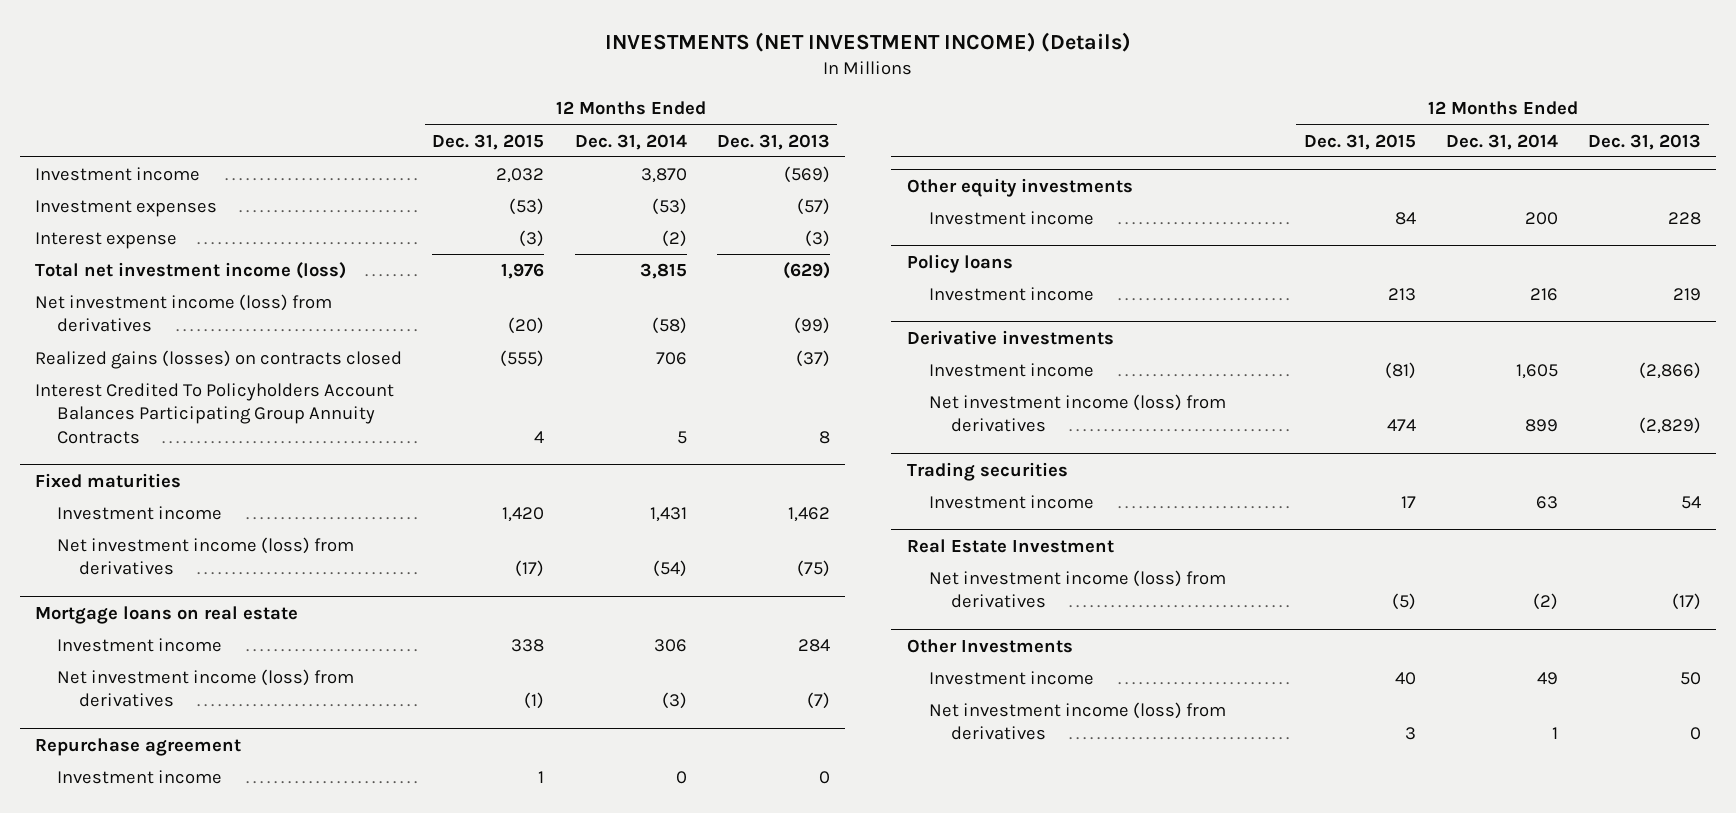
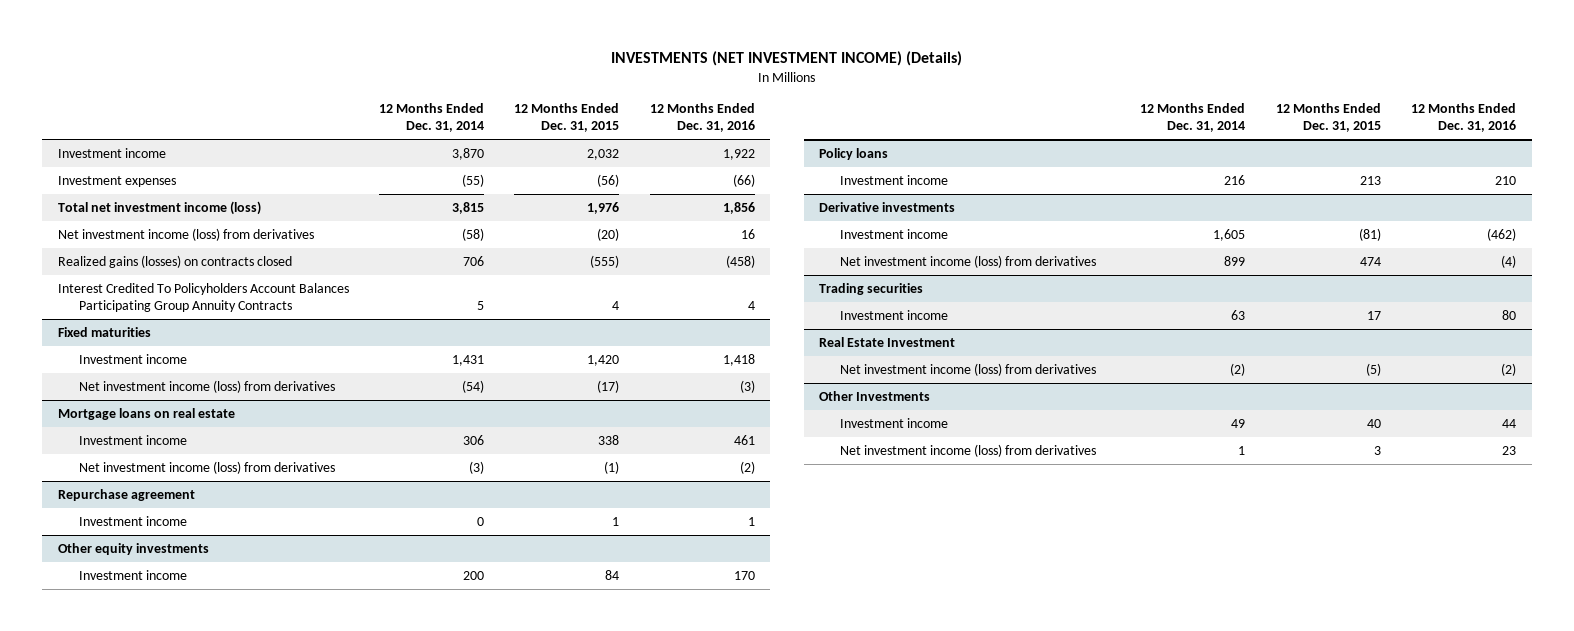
- | 12 Months Ended Dec. 31, 2015 | 12 Months Ended Dec. 31, 2014 | 12 Months Ended Dec. 31, 2013
+ | 12 Months Ended Dec. 31, 2014 | 12 Months Ended Dec. 31, 2015 | 12 Months Ended Dec. 31, 2016
- Investment expenses | (53) | (53) | (57)
- Interest expense | (3) | (2) | (3)
+ Investment expenses | (55) | (56) | (66)

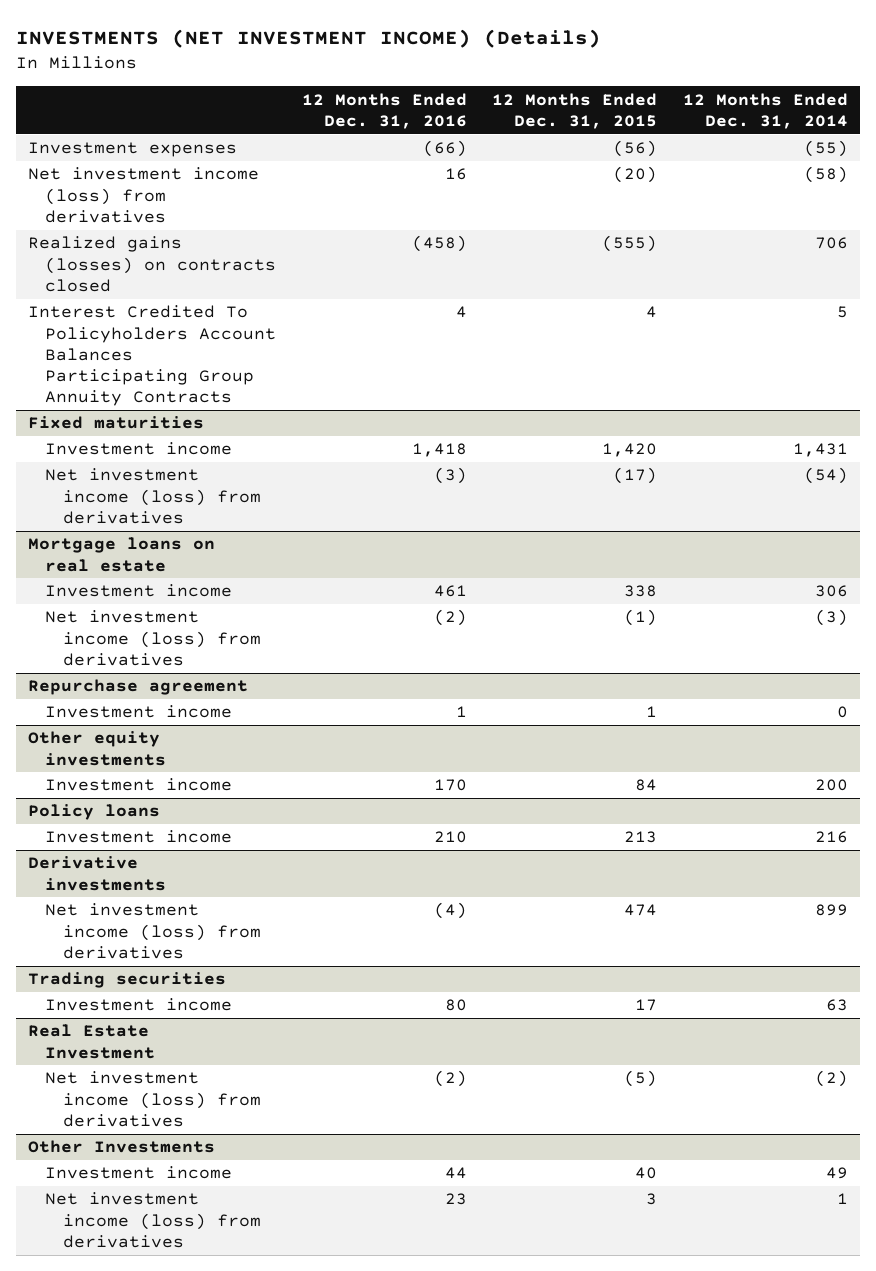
- | 12 Months Ended Dec. 31, 2014 | 12 Months Ended Dec. 31, 2015 | 12 Months Ended Dec. 31, 2016
+ | 12 Months Ended Dec. 31, 2016 | 12 Months Ended Dec. 31, 2015 | 12 Months Ended Dec. 31, 2014
- Investment income | 3,870 | 2,032 | 1,922
- Total net investment income (loss) | 3,815 | 1,976 | 1,856
@ Derivative investments
- Investment income | 1,605 | (81) | (462)

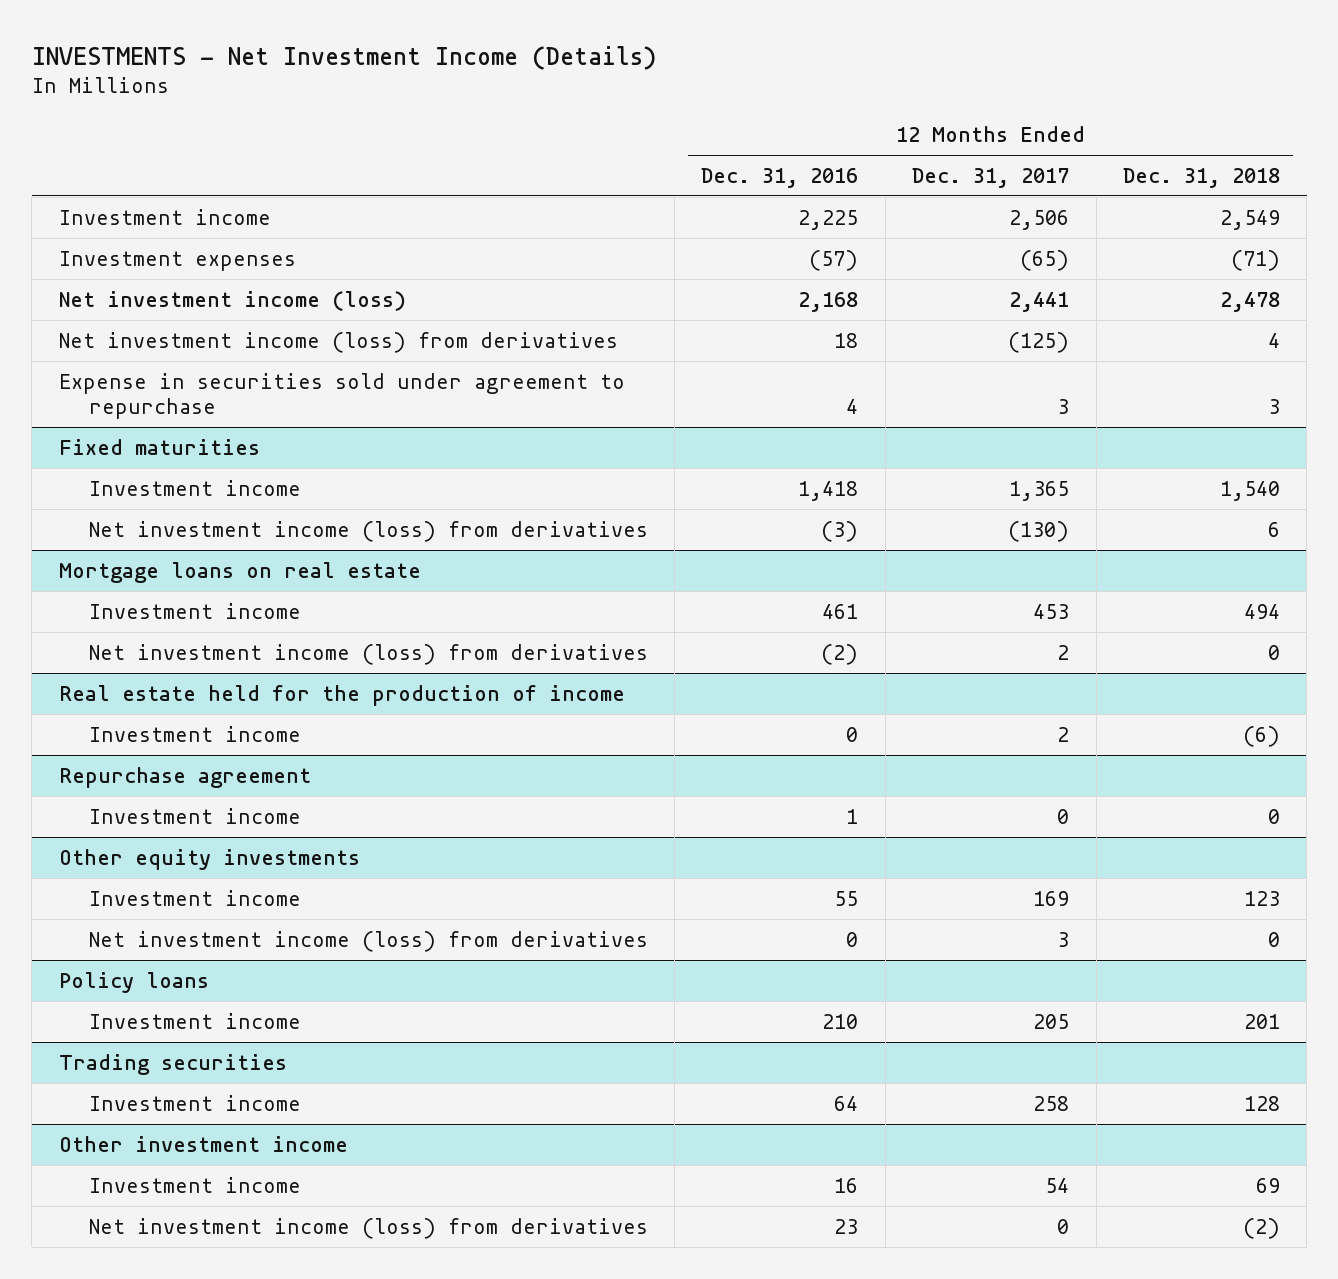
- INVESTMENTS (NET INVESTMENT INCOME) (Details)
+ INVESTMENTS - Net Investment Income (Details)
- | 12 Months Ended Dec. 31, 2016 | 12 Months Ended Dec. 31, 2015 | 12 Months Ended Dec. 31, 2014
+ | 12 Months Ended Dec. 31, 2016 | 12 Months Ended Dec. 31, 2017 | 12 Months Ended Dec. 31, 2018
- Investment expenses | (66) | (56) | (55)
- Net investment income (loss) from derivatives | 16 | (20) | (58)
- Realized gains (losses) on contracts closed | (458) | (555) | 706
- Interest Credited To Policyholders Account Balances Participating Group Annuity Contracts | 4 | 4 | 5
+ Investment income | 2,225 | 2,506 | 2,549
+ Investment expenses | (57) | (65) | (71)
+ Net investment income (loss) | 2,168 | 2,441 | 2,478
+ Net investment income (loss) from derivatives | 18 | (125) | 4
+ Expense in securities sold under agreement to repurchase | 4 | 3 | 3
+ Real estate held for the production of income
+ Investment income | 0 | 2 | (6)
@ Other equity investments
- Investment income | 170 | 84 | 200
+ Investment income | 55 | 169 | 123
+ Net investment income (loss) from derivatives | 0 | 3 | 0
- Derivative investments
- Net investment income (loss) from derivatives | (4) | 474 | 899
@ Trading securities
- Investment income | 80 | 17 | 63
- Real Estate Investment
- Net investment income (loss) from derivatives | (2) | (5) | (2)
- Other Investments
- Investment income | 44 | 40 | 49
@ Trading securities
+ Investment income | 64 | 258 | 128
+ Other investment income
+ Investment income | 16 | 54 | 69

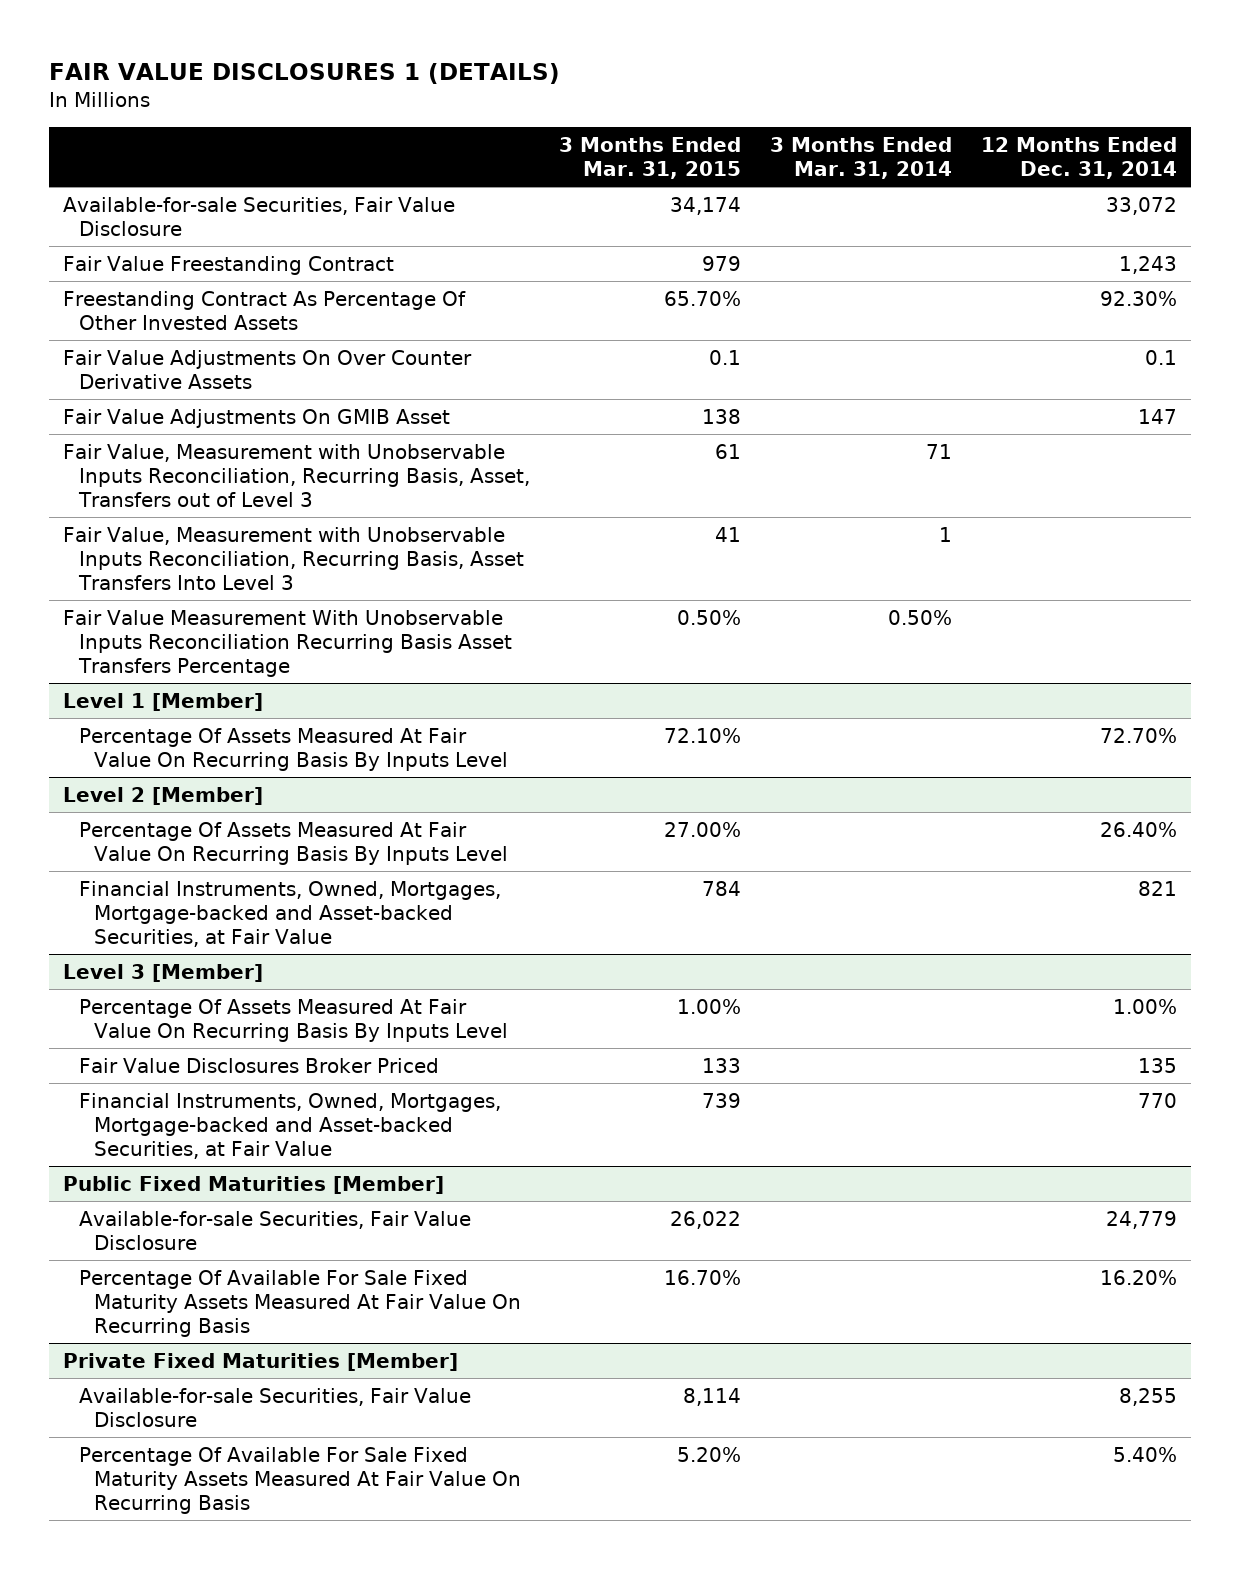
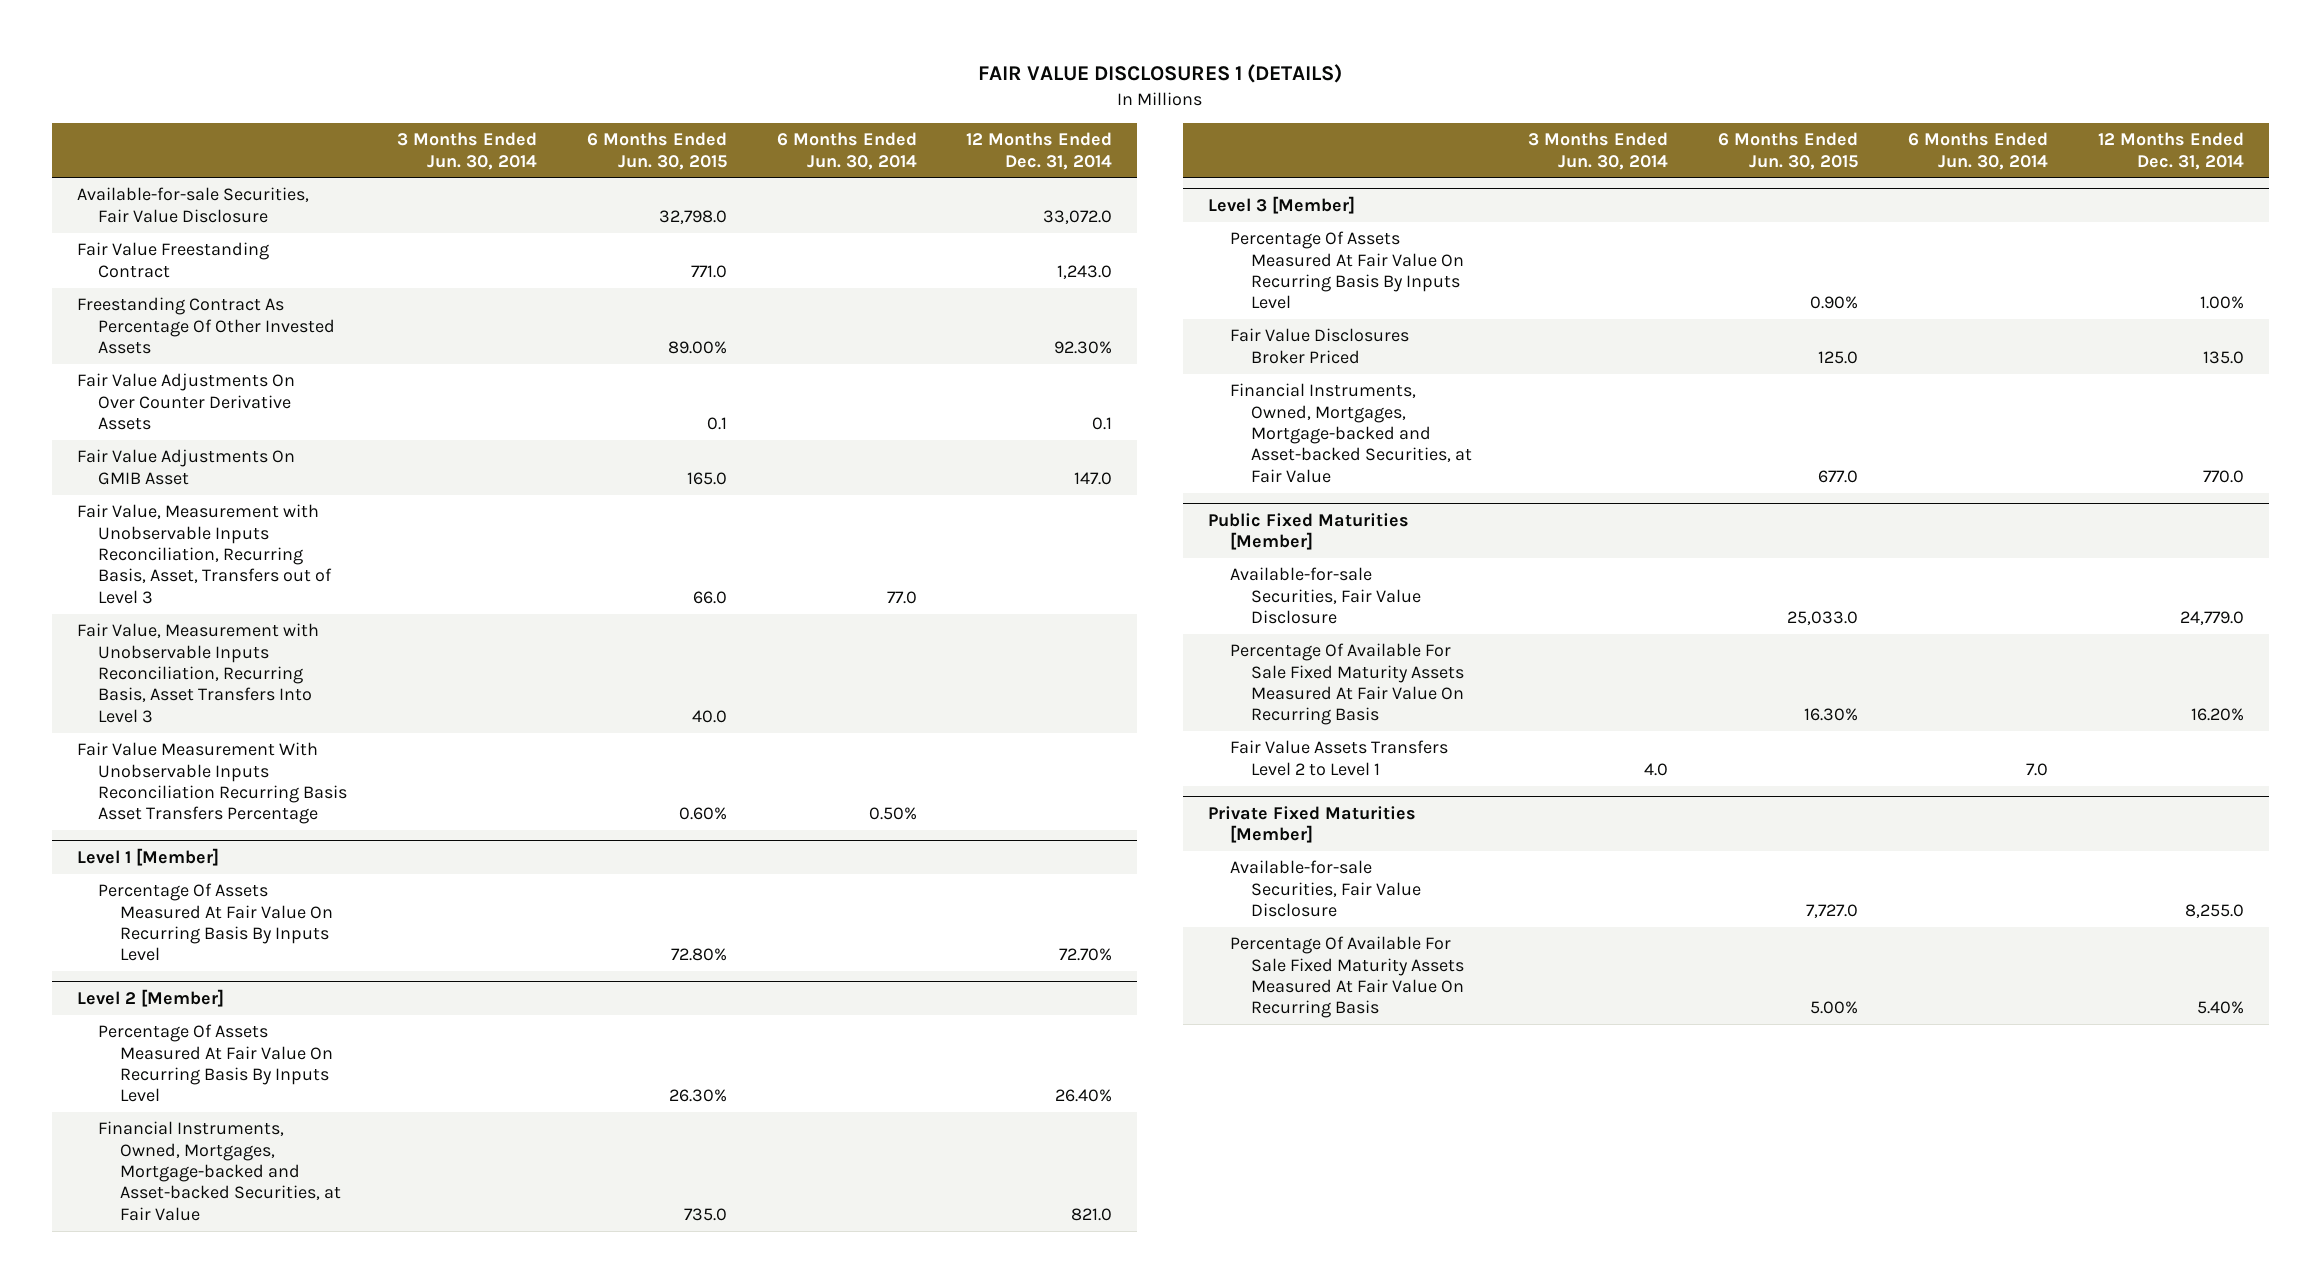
- | 3 Months Ended Mar. 31, 2015 | 3 Months Ended Mar. 31, 2014 | 12 Months Ended Dec. 31, 2014
+ | 3 Months Ended Jun. 30, 2014 | 6 Months Ended Jun. 30, 2015 | 6 Months Ended Jun. 30, 2014 | 12 Months Ended Dec. 31, 2014
- Available-for-sale Securities, Fair Value Disclosure | 34,174 | | 33,072
- Fair Value Freestanding Contract | 979 | | 1,243
+ Available-for-sale Securities, Fair Value Disclosure | | 32,798.0 | | 33,072.0
+ Fair Value Freestanding Contract | | 771.0 | | 1,243.0
- Fair Value Adjustments On GMIB Asset | 138 | | 147
+ Fair Value Adjustments On GMIB Asset | | 165.0 | | 147.0
@ Level 2 [Member]
- Financial Instruments, Owned, Mortgages, Mortgage-backed and Asset-backed Securities, at Fair Value | 784 | | 821
+ Financial Instruments, Owned, Mortgages, Mortgage-backed and Asset-backed Securities, at Fair Value | | 735.0 | | 821.0
@ Level 3 [Member]
- Fair Value Disclosures Broker Priced | 133 | | 135
- Financial Instruments, Owned, Mortgages, Mortgage-backed and Asset-backed Securities, at Fair Value | 739 | | 770
+ Fair Value Disclosures Broker Priced | | 125.0 | | 135.0
+ Financial Instruments, Owned, Mortgages, Mortgage-backed and Asset-backed Securities, at Fair Value | | 677.0 | | 770.0
@ Public Fixed Maturities [Member]
- Available-for-sale Securities, Fair Value Disclosure | 26,022 | | 24,779
+ Available-for-sale Securities, Fair Value Disclosure | | 25,033.0 | | 24,779.0
+ Fair Value Assets Transfers Level 2 to Level 1 | 4.0 | | 7.0 |
@ Private Fixed Maturities [Member]
- Available-for-sale Securities, Fair Value Disclosure | 8,114 | | 8,255
+ Available-for-sale Securities, Fair Value Disclosure | | 7,727.0 | | 8,255.0

